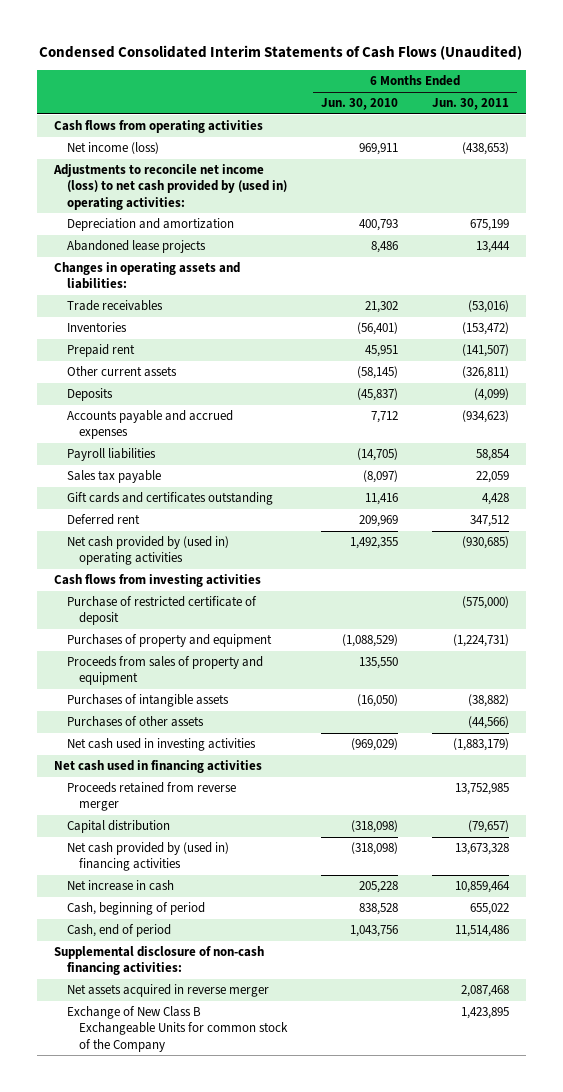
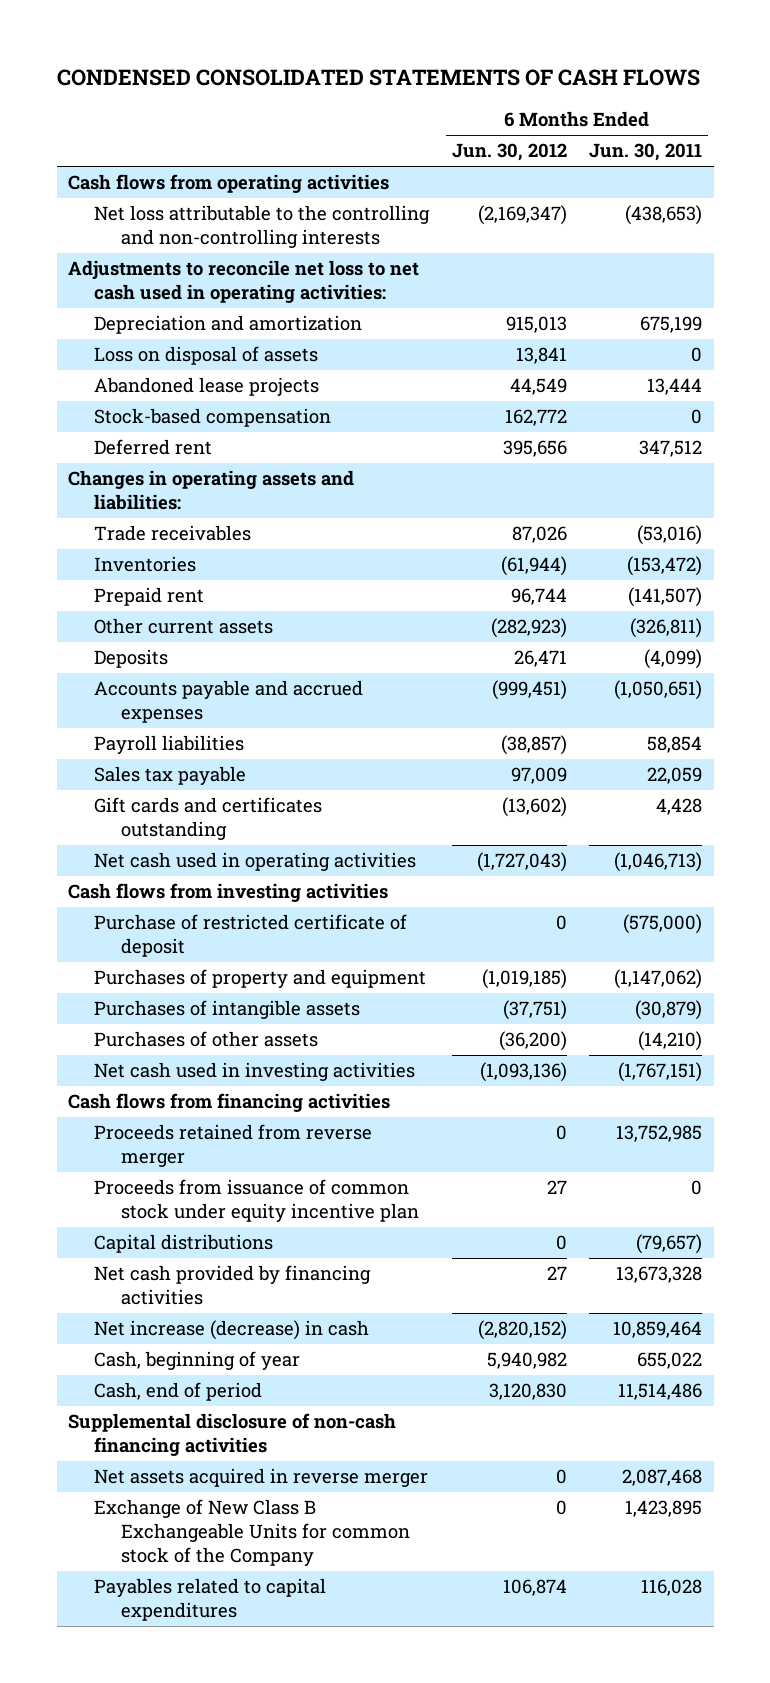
- Condensed Consolidated Interim Statements of Cash Flows (Unaudited)
+ CONDENSED CONSOLIDATED STATEMENTS OF CASH FLOWS
- | 6 Months Ended Jun. 30, 2010 | 6 Months Ended Jun. 30, 2011
+ | 6 Months Ended Jun. 30, 2012 | 6 Months Ended Jun. 30, 2011
- Net income (loss) | 969,911 | (438,653)
- Adjustments to reconcile net income (loss) to net cash provided by (used in) operating activities:
+ Net loss attributable to the controlling and non-controlling interests | (2,169,347) | (438,653)
+ Adjustments to reconcile net loss to net cash used in operating activities:
+ Loss on disposal of assets | 13,841 | 0
+ Stock-based compensation | 162,772 | 0
moved up: Deferred rent | 395,656 | 347,512
- Accounts payable and accrued expenses | 7,712 | (934,623)
+ Accounts payable and accrued expenses | (999,451) | (1,050,651)
- Net cash provided by (used in) operating activities | 1,492,355 | (930,685)
+ Net cash used in operating activities | (1,727,043) | (1,046,713)
- Purchases of property and equipment | (1,088,529) | (1,224,731)
- Proceeds from sales of property and equipment | 135,550 |
- Purchases of intangible assets | (16,050) | (38,882)
- Purchases of other assets | | (44,566)
- Net cash used in investing activities | (969,029) | (1,883,179)
- Net cash used in financing activities
+ Purchases of property and equipment | (1,019,185) | (1,147,062)
+ Purchases of intangible assets | (37,751) | (30,879)
+ Purchases of other assets | (36,200) | (14,210)
+ Net cash used in investing activities | (1,093,136) | (1,767,151)
+ Cash flows from financing activities
- Capital distribution | (318,098) | (79,657)
- Net cash provided by (used in) financing activities | (318,098) | 13,673,328
- Net increase in cash | 205,228 | 10,859,464
- Cash, beginning of period | 838,528 | 655,022
+ Proceeds from issuance of common stock under equity incentive plan | 27 | 0
+ Capital distributions | 0 | (79,657)
+ Net cash provided by financing activities | 27 | 13,673,328
+ Net increase (decrease) in cash | (2,820,152) | 10,859,464
+ Cash, beginning of year | 5,940,982 | 655,022
- Supplemental disclosure of non-cash financing activities:
+ Supplemental disclosure of non-cash financing activities
+ Payables related to capital expenditures | 106,874 | 116,028

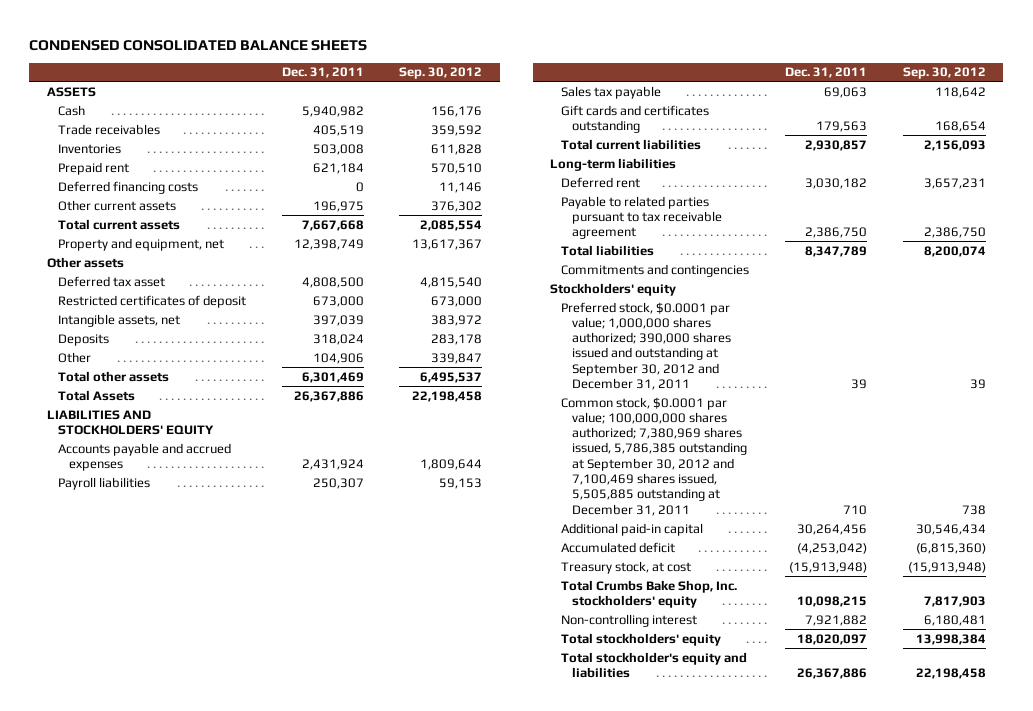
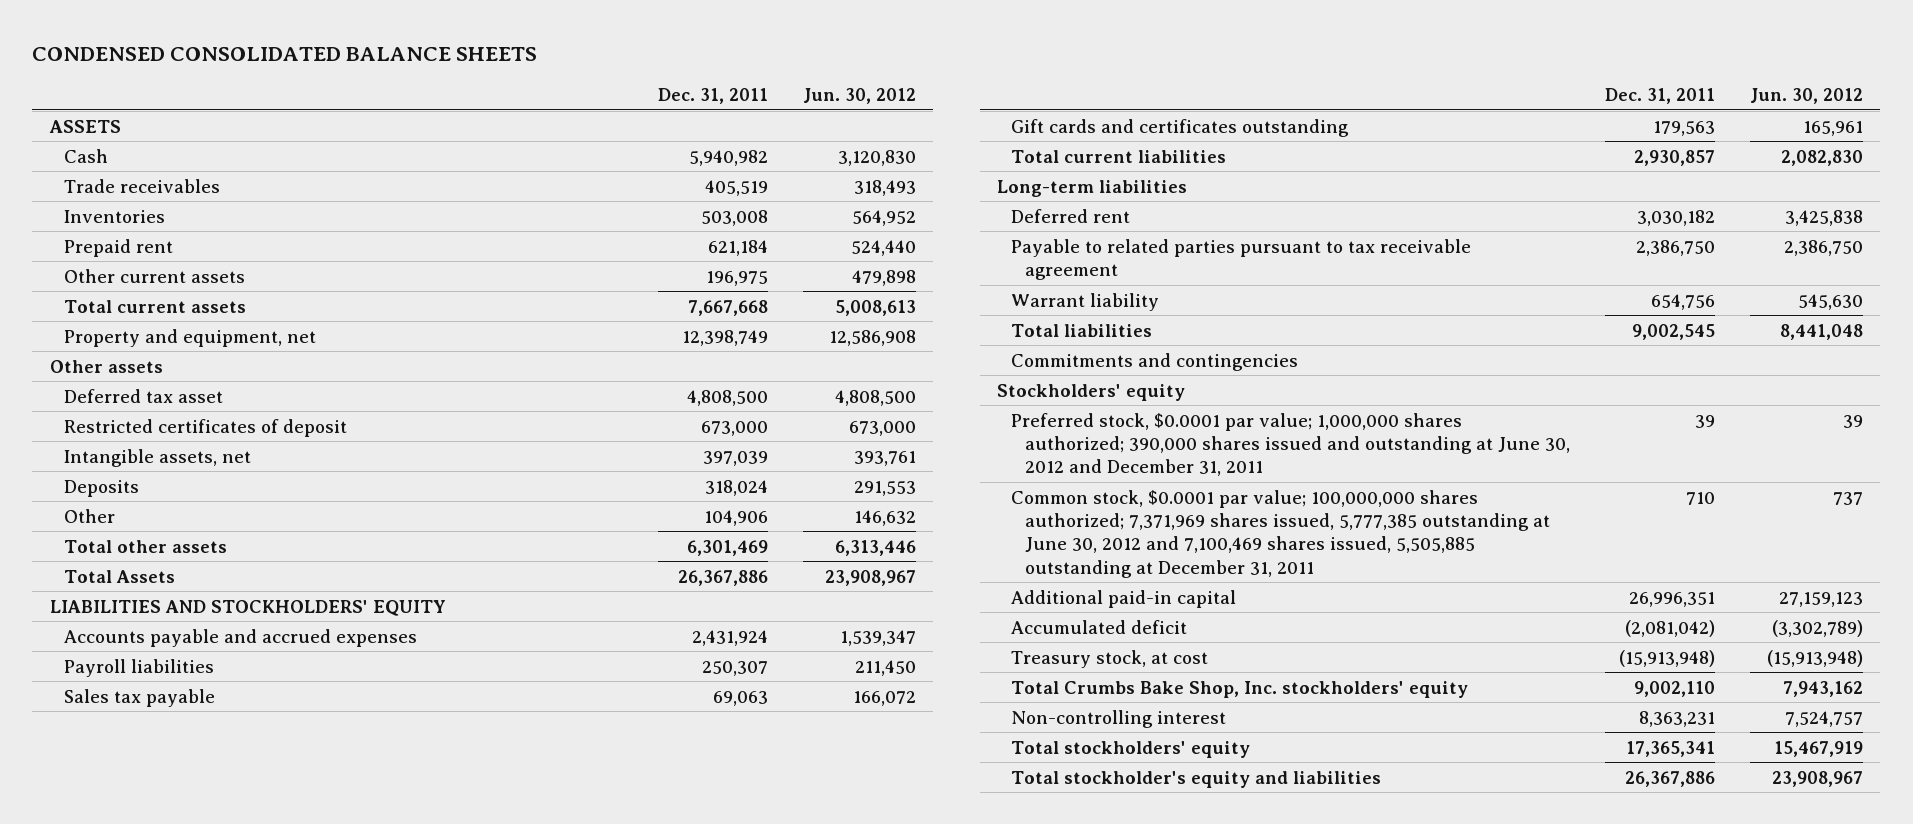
- | Dec. 31, 2011 | Sep. 30, 2012
+ | Dec. 31, 2011 | Jun. 30, 2012
- Deferred financing costs | 0 | 11,146
- Total liabilities | 8,347,789 | 8,200,074
+ Warrant liability | 654,756 | 545,630
+ Total liabilities | 9,002,545 | 8,441,048
- Preferred stock, $0.0001 par value; 1,000,000 shares authorized; 390,000 shares issued and outstanding at September 30, 2012 and December 31, 2011 | 39 | 39
- Common stock, $0.0001 par value; 100,000,000 shares authorized; 7,380,969 shares issued, 5,786,385 outstanding at September 30, 2012 and 7,100,469 shares issued, 5,505,885 outstanding at December 31, 2011 | 710 | 738
- Additional paid-in capital | 30,264,456 | 30,546,434
- Accumulated deficit | (4,253,042) | (6,815,360)
+ Preferred stock, $0.0001 par value; 1,000,000 shares authorized; 390,000 shares issued and outstanding at June 30, 2012 and December 31, 2011 | 39 | 39
+ Common stock, $0.0001 par value; 100,000,000 shares authorized; 7,371,969 shares issued, 5,777,385 outstanding at June 30, 2012 and 7,100,469 shares issued, 5,505,885 outstanding at December 31, 2011 | 710 | 737
+ Additional paid-in capital | 26,996,351 | 27,159,123
+ Accumulated deficit | (2,081,042) | (3,302,789)
- Total Crumbs Bake Shop, Inc. stockholders' equity | 10,098,215 | 7,817,903
- Non-controlling interest | 7,921,882 | 6,180,481
- Total stockholders' equity | 18,020,097 | 13,998,384
+ Total Crumbs Bake Shop, Inc. stockholders' equity | 9,002,110 | 7,943,162
+ Non-controlling interest | 8,363,231 | 7,524,757
+ Total stockholders' equity | 17,365,341 | 15,467,919

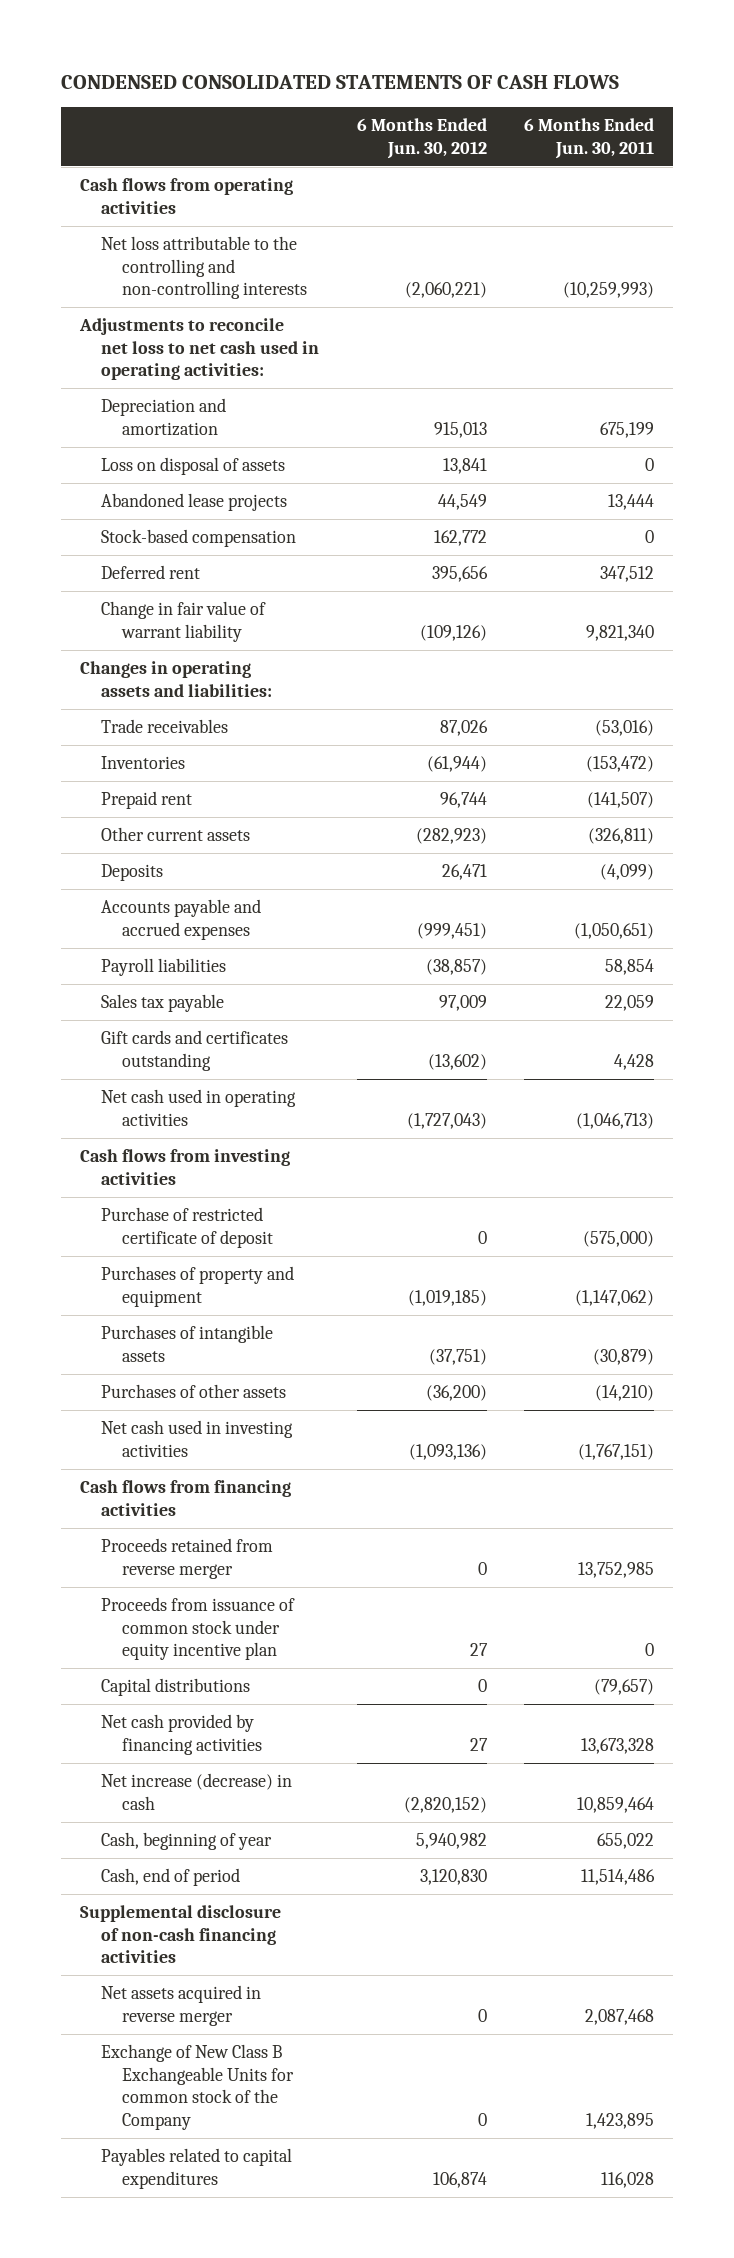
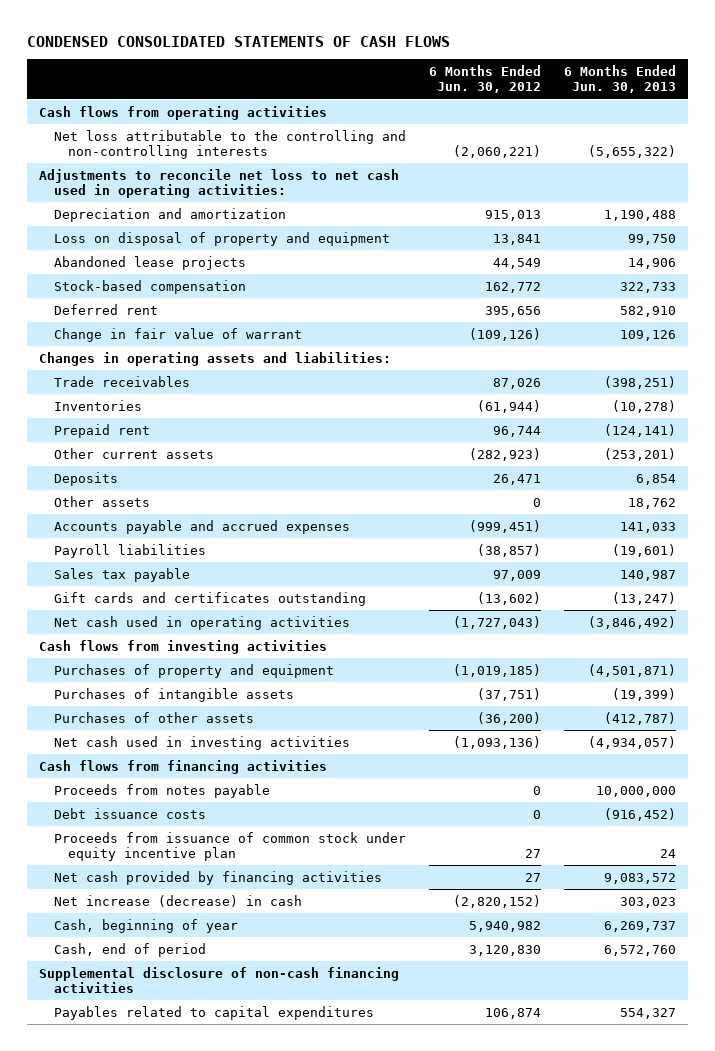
- | 6 Months Ended Jun. 30, 2012 | 6 Months Ended Jun. 30, 2011
+ | 6 Months Ended Jun. 30, 2012 | 6 Months Ended Jun. 30, 2013
- Loss on disposal of assets | 13,841 | 0
+ Loss on disposal of property and equipment | 13,841 | 99,750
- Change in fair value of warrant liability | (109,126) | 9,821,340
+ Change in fair value of warrant | (109,126) | 109,126
+ Other assets | 0 | 18,762
- Purchase of restricted certificate of deposit | 0 | (575,000)
- Proceeds retained from reverse merger | 0 | 13,752,985
+ Proceeds from notes payable | 0 | 10,000,000
+ Debt issuance costs | 0 | (916,452)
- Capital distributions | 0 | (79,657)
- Net assets acquired in reverse merger | 0 | 2,087,468
- Exchange of New Class B Exchangeable Units for common stock of the Company | 0 | 1,423,895

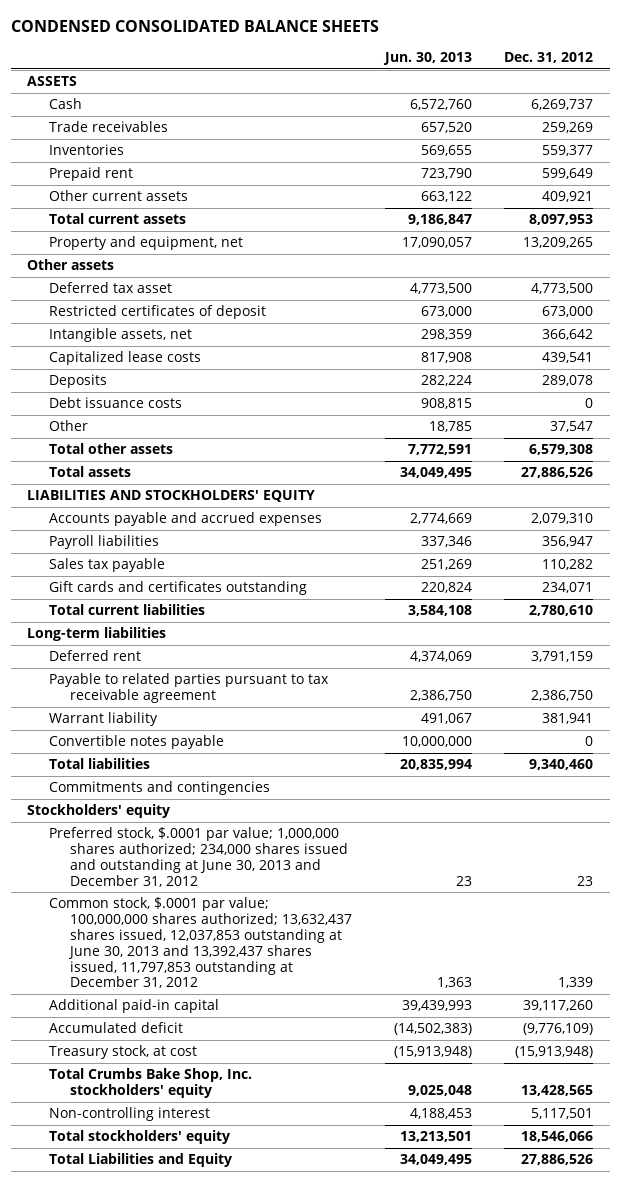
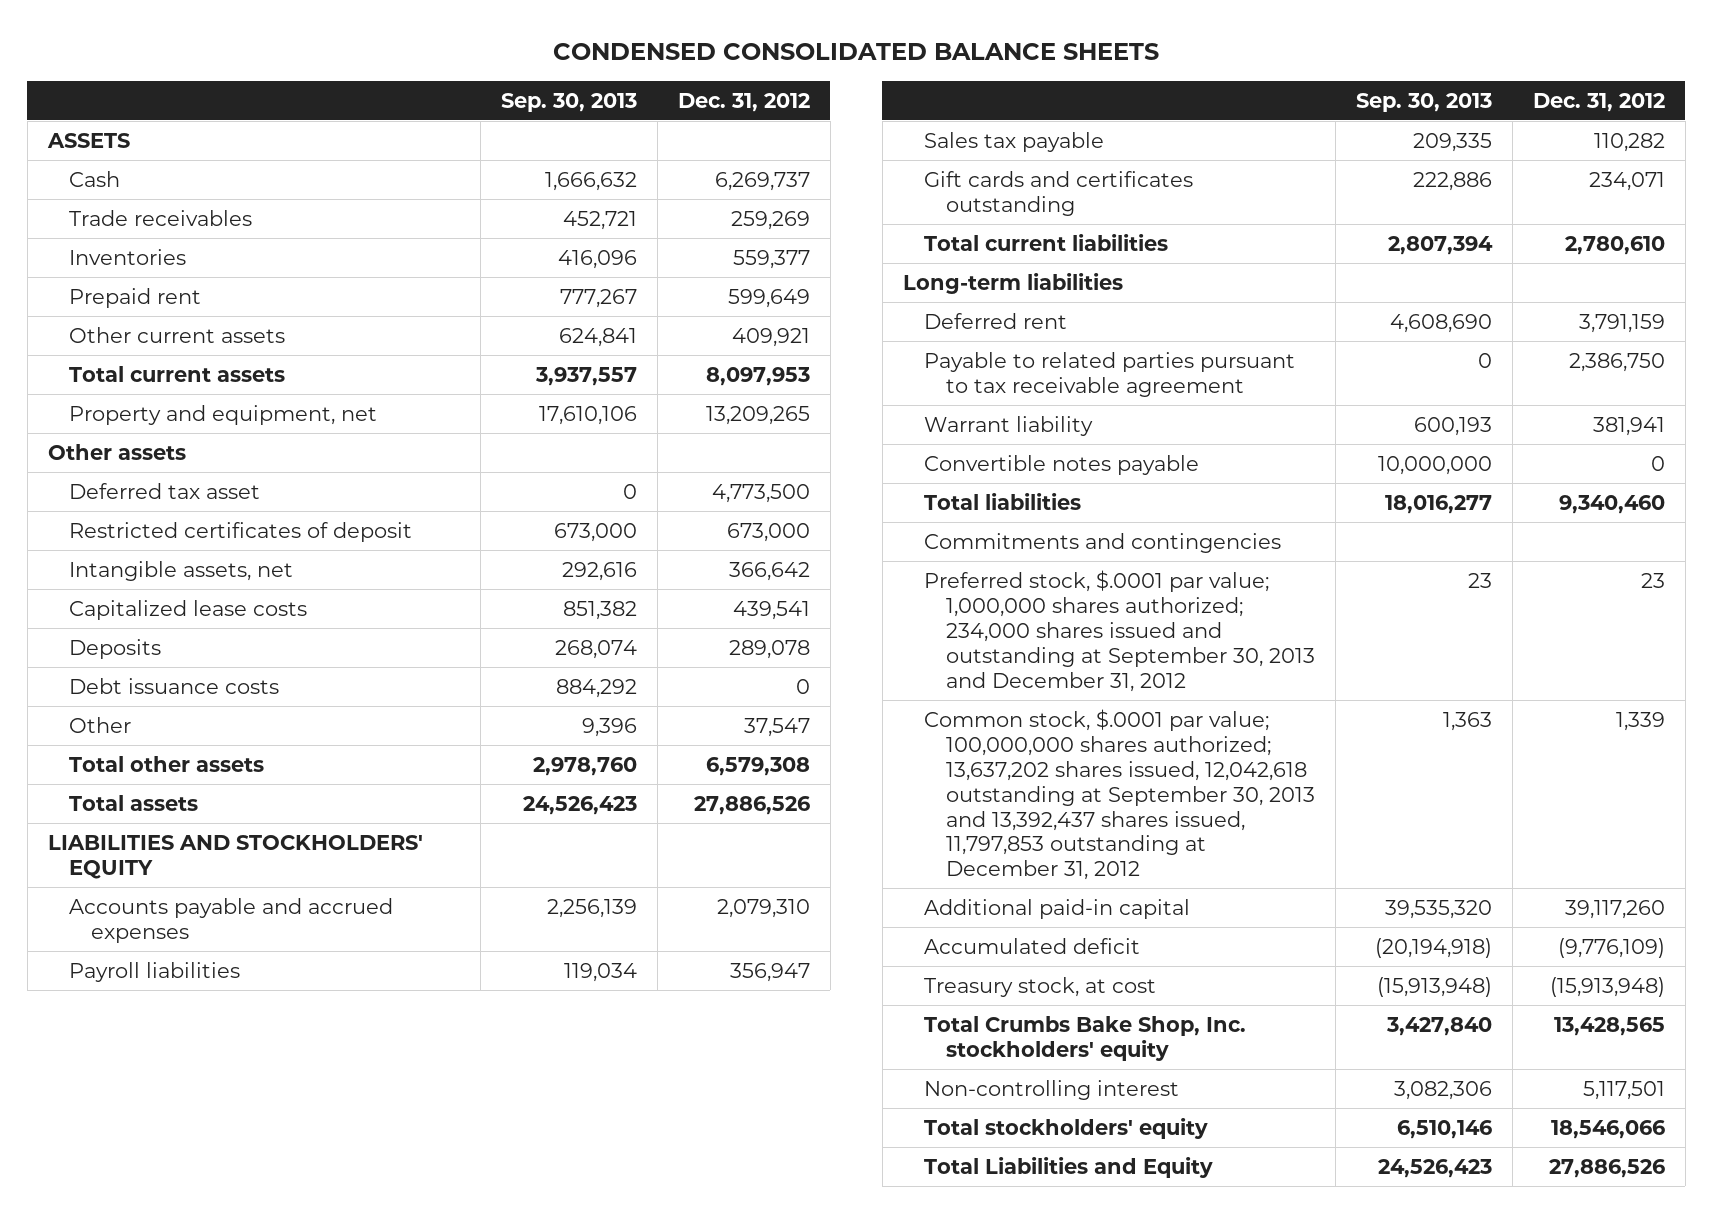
- | Jun. 30, 2013 | Dec. 31, 2012
+ | Sep. 30, 2013 | Dec. 31, 2012
- Stockholders' equity
- Preferred stock, $.0001 par value; 1,000,000 shares authorized; 234,000 shares issued and outstanding at June 30, 2013 and December 31, 2012 | 23 | 23
- Common stock, $.0001 par value; 100,000,000 shares authorized; 13,632,437 shares issued, 12,037,853 outstanding at June 30, 2013 and 13,392,437 shares issued, 11,797,853 outstanding at December 31, 2012 | 1,363 | 1,339
+ Preferred stock, $.0001 par value; 1,000,000 shares authorized; 234,000 shares issued and outstanding at September 30, 2013 and December 31, 2012 | 23 | 23
+ Common stock, $.0001 par value; 100,000,000 shares authorized; 13,637,202 shares issued, 12,042,618 outstanding at September 30, 2013 and 13,392,437 shares issued, 11,797,853 outstanding at December 31, 2012 | 1,363 | 1,339

